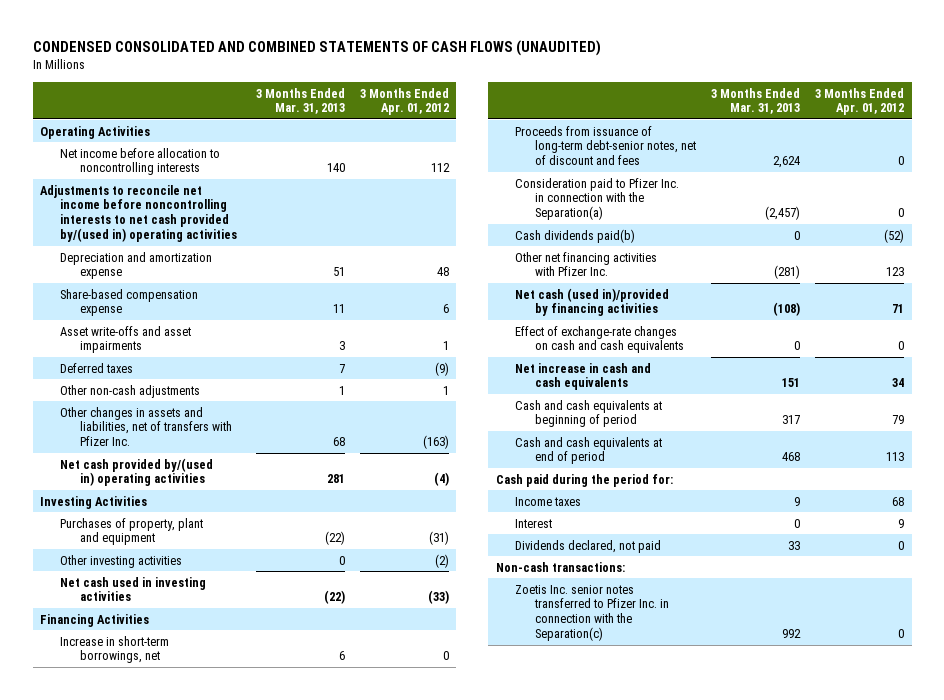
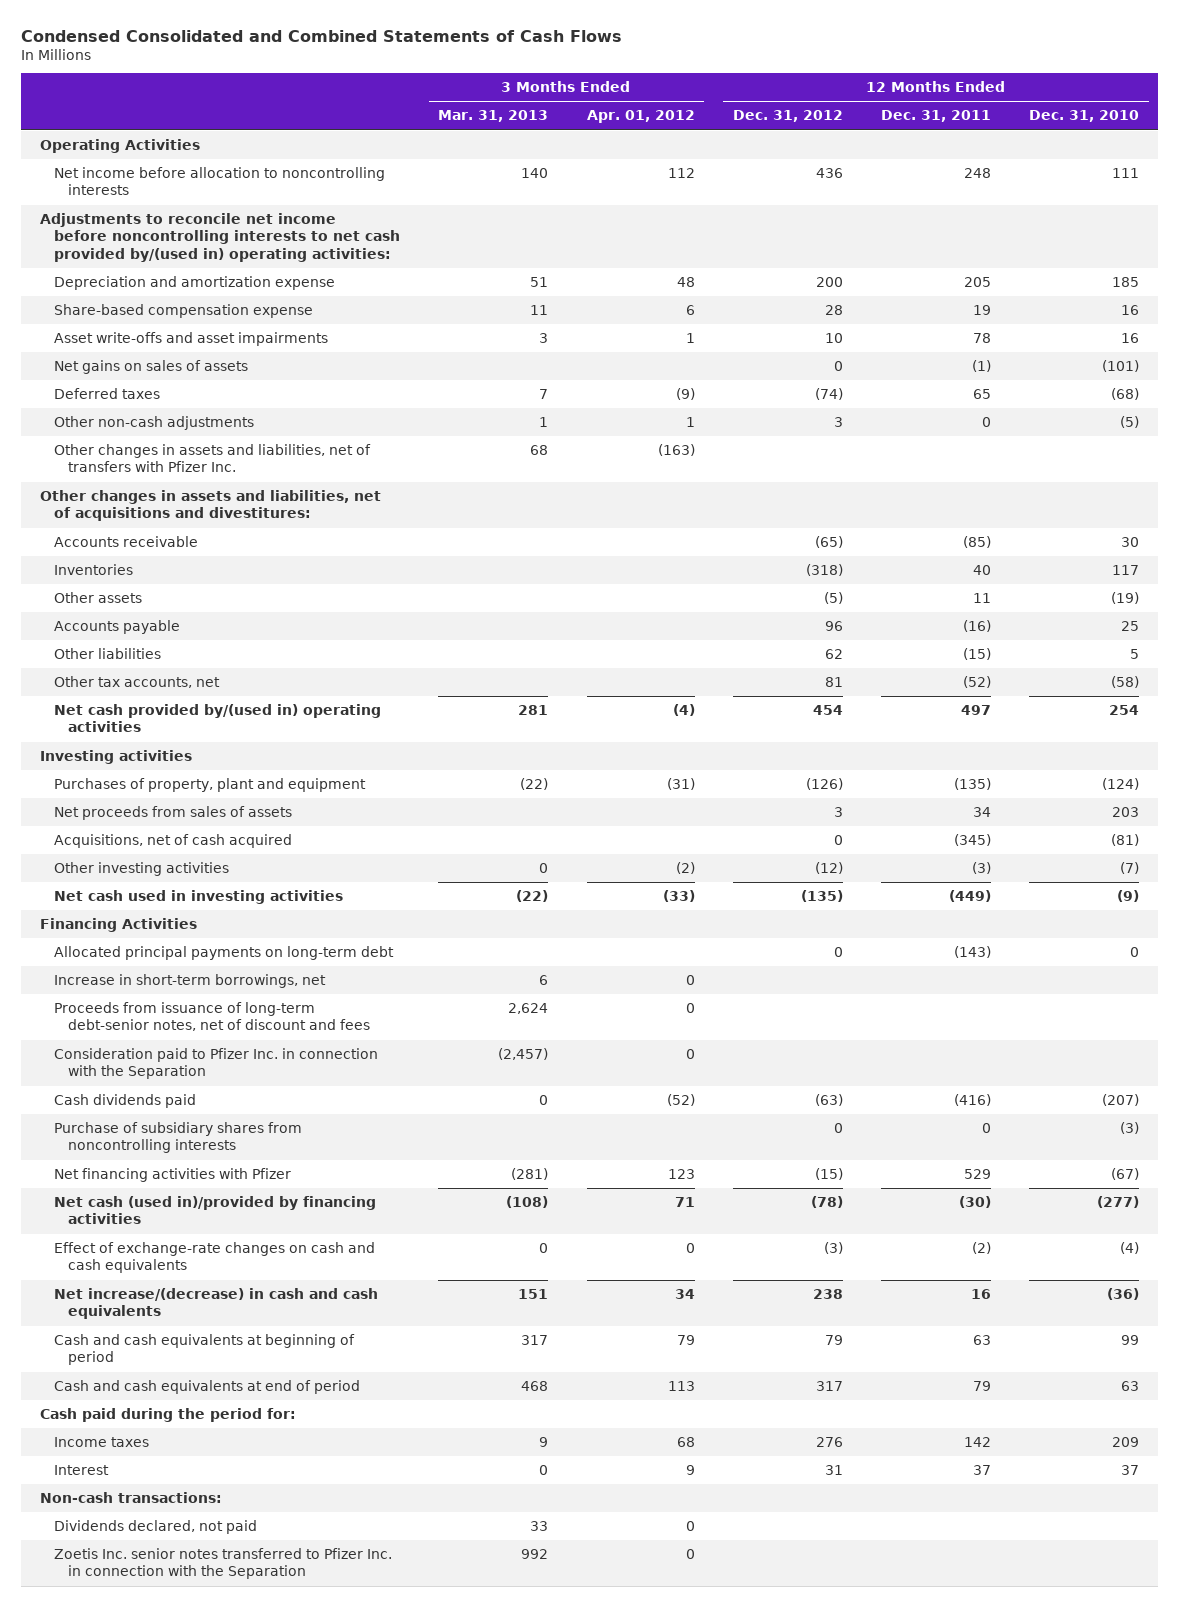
- CONDENSED CONSOLIDATED AND COMBINED STATEMENTS OF CASH FLOWS (UNAUDITED)
+ Condensed Consolidated and Combined Statements of Cash Flows
- | 3 Months Ended Mar. 31, 2013 | 3 Months Ended Apr. 01, 2012
+ | 3 Months Ended Mar. 31, 2013 | 3 Months Ended Apr. 01, 2012 | 12 Months Ended Dec. 31, 2012 | 12 Months Ended Dec. 31, 2011 | 12 Months Ended Dec. 31, 2010
- Adjustments to reconcile net income before noncontrolling interests to net cash provided by/(used in) operating activities
+ Adjustments to reconcile net income before noncontrolling interests to net cash provided by/(used in) operating activities:
+ Net gains on sales of assets | | | 0 | (1) | (101)
+ Other changes in assets and liabilities, net of acquisitions and divestitures:
+ Accounts receivable | | | (65) | (85) | 30
+ Inventories | | | (318) | 40 | 117
+ Other assets | | | (5) | 11 | (19)
+ Accounts payable | | | 96 | (16) | 25
+ Other liabilities | | | 62 | (15) | 5
+ Other tax accounts, net | | | 81 | (52) | (58)
- Investing Activities
+ Investing activities
+ Net proceeds from sales of assets | | | 3 | 34 | 203
+ Acquisitions, net of cash acquired | | | 0 | (345) | (81)
+ Allocated principal payments on long-term debt | | | 0 | (143) | 0
- Consideration paid to Pfizer Inc. in connection with the Separation(a) | (2,457) | 0
- Cash dividends paid(b) | 0 | (52)
- Other net financing activities with Pfizer Inc. | (281) | 123
+ Consideration paid to Pfizer Inc. in connection with the Separation | (2,457) | 0 | | |
+ Cash dividends paid | 0 | (52) | (63) | (416) | (207)
+ Purchase of subsidiary shares from noncontrolling interests | | | 0 | 0 | (3)
+ Net financing activities with Pfizer | (281) | 123 | (15) | 529 | (67)
- Net increase in cash and cash equivalents | 151 | 34
+ Net increase/(decrease) in cash and cash equivalents | 151 | 34 | 238 | 16 | (36)
- Zoetis Inc. senior notes transferred to Pfizer Inc. in connection with the Separation(c) | 992 | 0
moved down: Dividends declared, not paid | 33 | 0 | | |
+ Zoetis Inc. senior notes transferred to Pfizer Inc. in connection with the Separation | 992 | 0 | | |

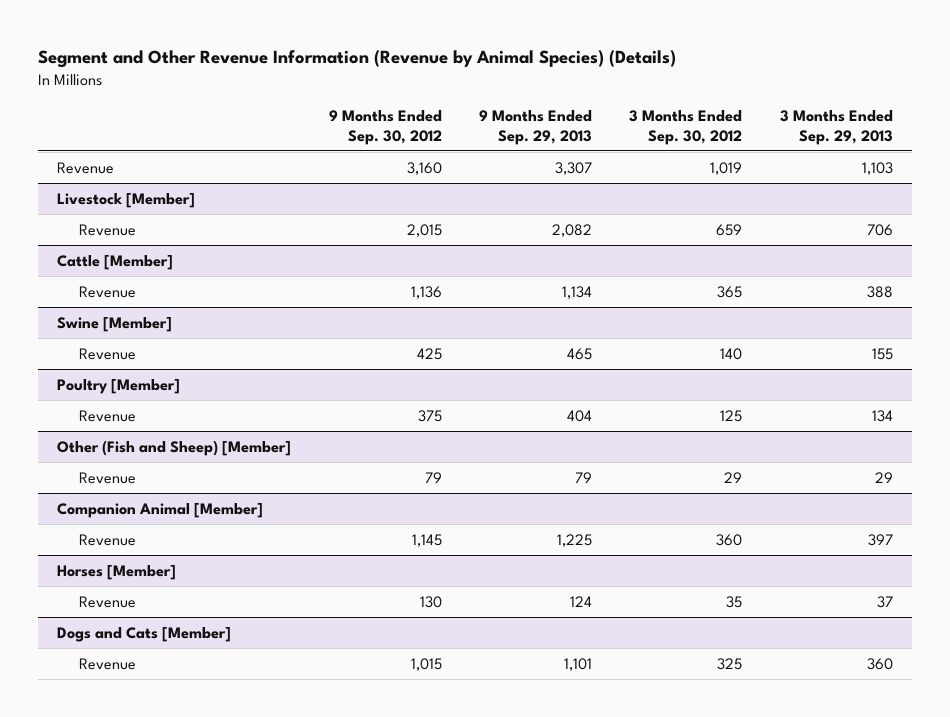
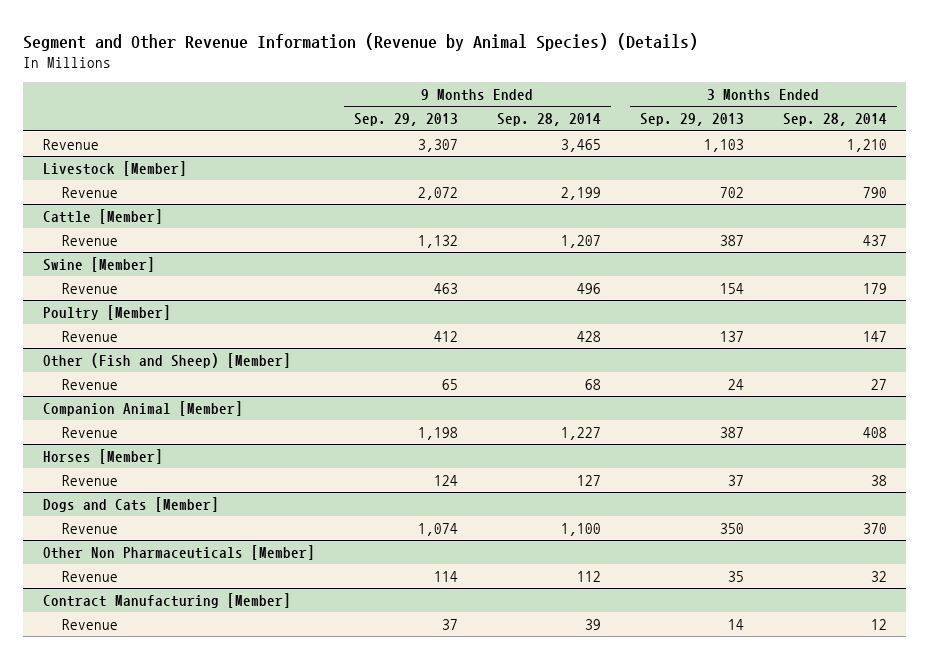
- | 9 Months Ended Sep. 30, 2012 | 9 Months Ended Sep. 29, 2013 | 3 Months Ended Sep. 30, 2012 | 3 Months Ended Sep. 29, 2013
+ | 9 Months Ended Sep. 29, 2013 | 9 Months Ended Sep. 28, 2014 | 3 Months Ended Sep. 29, 2013 | 3 Months Ended Sep. 28, 2014
@ Livestock [Member]
- Revenue | 2,015 | 2,082 | 659 | 706
+ Revenue | 2,072 | 2,199 | 702 | 790
@ Cattle [Member]
- Revenue | 1,136 | 1,134 | 365 | 388
+ Revenue | 1,132 | 1,207 | 387 | 437
@ Swine [Member]
- Revenue | 425 | 465 | 140 | 155
+ Revenue | 463 | 496 | 154 | 179
@ Poultry [Member]
- Revenue | 375 | 404 | 125 | 134
+ Revenue | 412 | 428 | 137 | 147
@ Other (Fish and Sheep) [Member]
- Revenue | 79 | 79 | 29 | 29
+ Revenue | 65 | 68 | 24 | 27
@ Companion Animal [Member]
- Revenue | 1,145 | 1,225 | 360 | 397
+ Revenue | 1,198 | 1,227 | 387 | 408
@ Dogs and Cats [Member]
- Revenue | 1,015 | 1,101 | 325 | 360
+ Revenue | 1,074 | 1,100 | 350 | 370
+ Other Non Pharmaceuticals [Member]
+ Revenue | 114 | 112 | 35 | 32
+ Contract Manufacturing [Member]
+ Revenue | 37 | 39 | 14 | 12

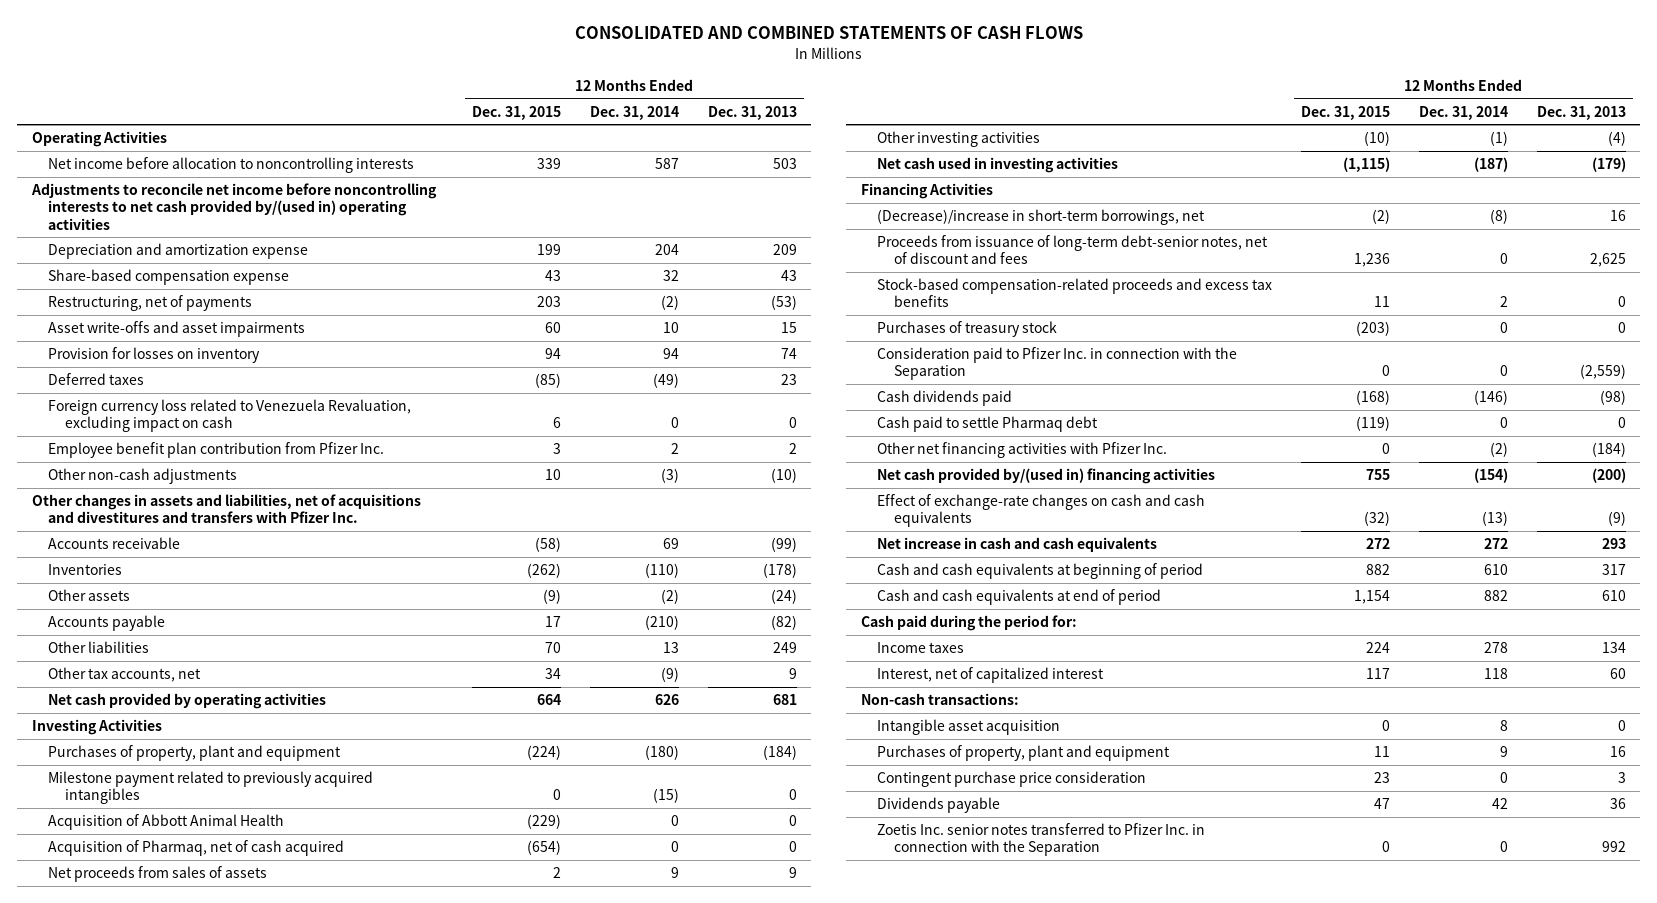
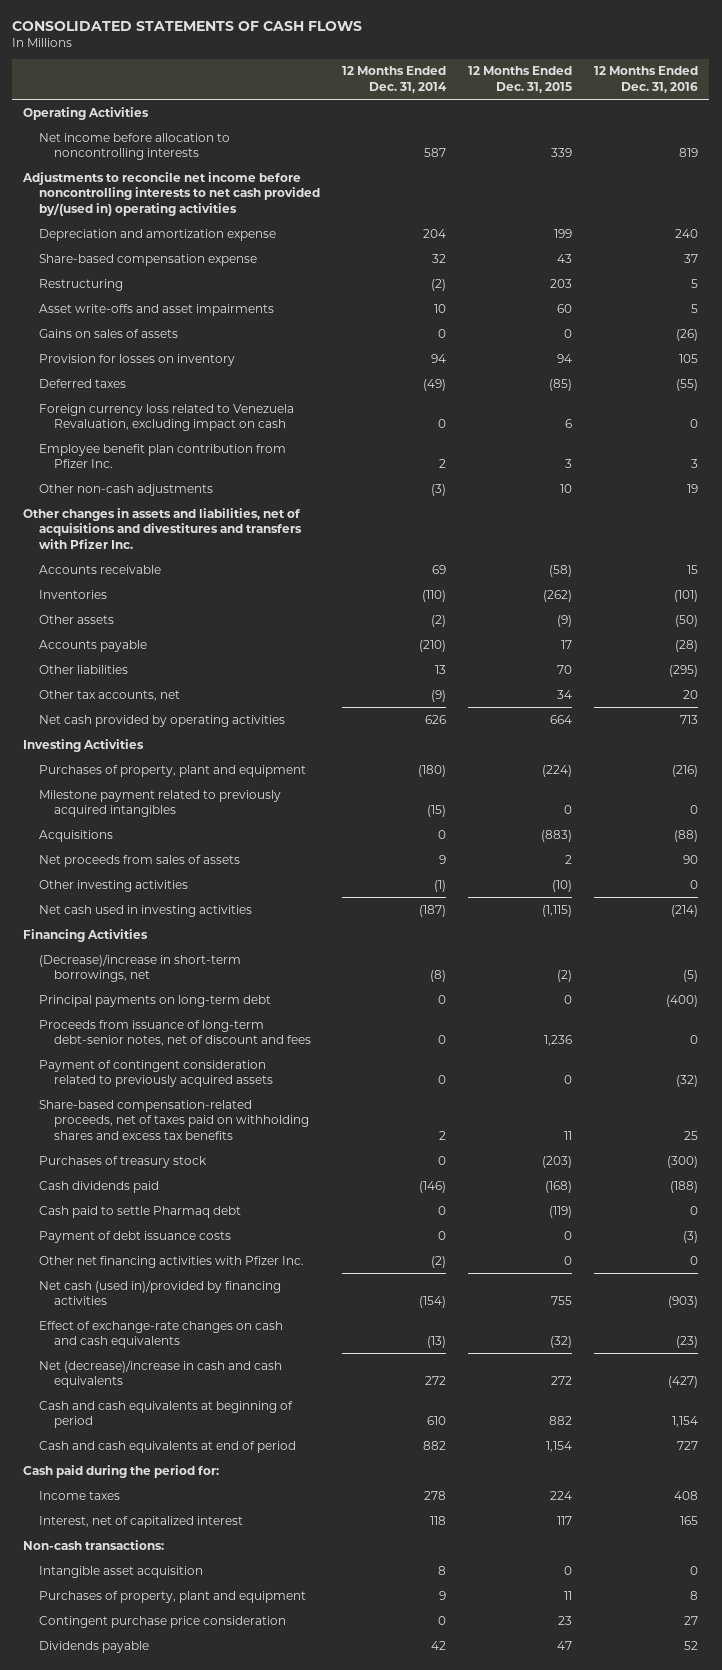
- CONSOLIDATED AND COMBINED STATEMENTS OF CASH FLOWS
+ CONSOLIDATED STATEMENTS OF CASH FLOWS
- | 12 Months Ended Dec. 31, 2015 | 12 Months Ended Dec. 31, 2014 | 12 Months Ended Dec. 31, 2013
+ | 12 Months Ended Dec. 31, 2014 | 12 Months Ended Dec. 31, 2015 | 12 Months Ended Dec. 31, 2016
- Restructuring, net of payments | 203 | (2) | (53)
+ Restructuring | (2) | 203 | 5
+ Gains on sales of assets | 0 | 0 | (26)
- Acquisition of Abbott Animal Health | (229) | 0 | 0
- Acquisition of Pharmaq, net of cash acquired | (654) | 0 | 0
+ Acquisitions | 0 | (883) | (88)
+ Principal payments on long-term debt | 0 | 0 | (400)
- Stock-based compensation-related proceeds and excess tax benefits | 11 | 2 | 0
+ Payment of contingent consideration related to previously acquired assets | 0 | 0 | (32)
+ Share-based compensation-related proceeds, net of taxes paid on withholding shares and excess tax benefits | 2 | 11 | 25
- Consideration paid to Pfizer Inc. in connection with the Separation | 0 | 0 | (2,559)
+ Payment of debt issuance costs | 0 | 0 | (3)
- Net cash provided by/(used in) financing activities | 755 | (154) | (200)
+ Net cash (used in)/provided by financing activities | (154) | 755 | (903)
- Net increase in cash and cash equivalents | 272 | 272 | 293
+ Net (decrease)/increase in cash and cash equivalents | 272 | 272 | (427)
- Zoetis Inc. senior notes transferred to Pfizer Inc. in connection with the Separation | 0 | 0 | 992

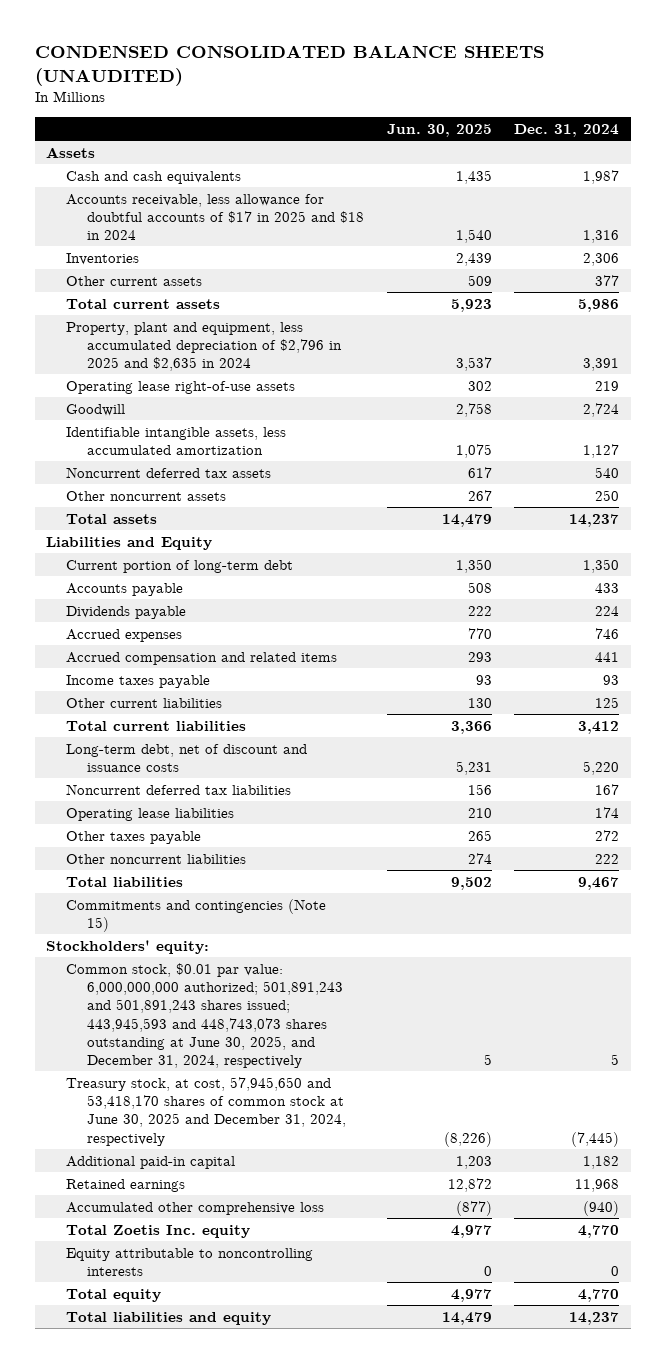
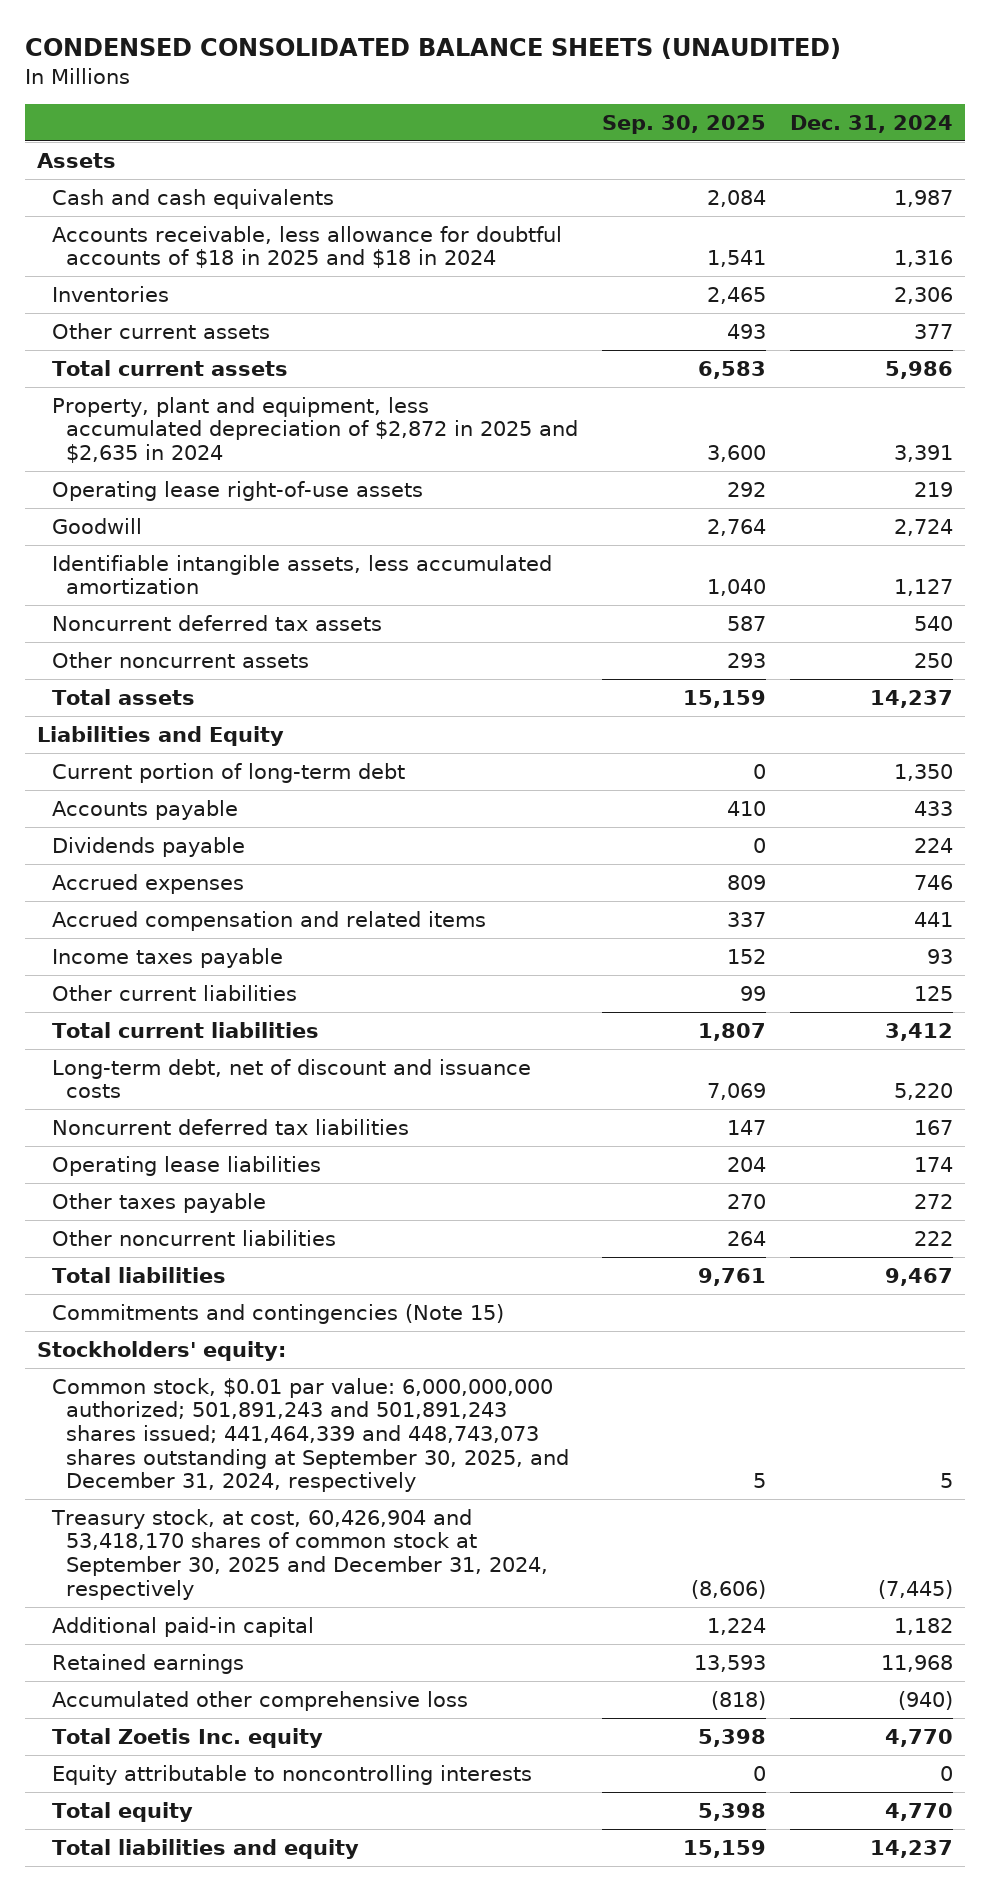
- | Jun. 30, 2025 | Dec. 31, 2024
+ | Sep. 30, 2025 | Dec. 31, 2024
- Accounts receivable, less allowance for doubtful accounts of $17 in 2025 and $18 in 2024 | 1,540 | 1,316
+ Accounts receivable, less allowance for doubtful accounts of $18 in 2025 and $18 in 2024 | 1,541 | 1,316
- Property, plant and equipment, less accumulated depreciation of $2,796 in 2025 and $2,635 in 2024 | 3,537 | 3,391
+ Property, plant and equipment, less accumulated depreciation of $2,872 in 2025 and $2,635 in 2024 | 3,600 | 3,391
- Common stock, $0.01 par value: 6,000,000,000 authorized; 501,891,243 and 501,891,243 shares issued; 443,945,593 and 448,743,073 shares outstanding at June 30, 2025, and December 31, 2024, respectively | 5 | 5
- Treasury stock, at cost, 57,945,650 and 53,418,170 shares of common stock at June 30, 2025 and December 31, 2024, respectively | (8,226) | (7,445)
+ Common stock, $0.01 par value: 6,000,000,000 authorized; 501,891,243 and 501,891,243 shares issued; 441,464,339 and 448,743,073 shares outstanding at September 30, 2025, and December 31, 2024, respectively | 5 | 5
+ Treasury stock, at cost, 60,426,904 and 53,418,170 shares of common stock at September 30, 2025 and December 31, 2024, respectively | (8,606) | (7,445)

